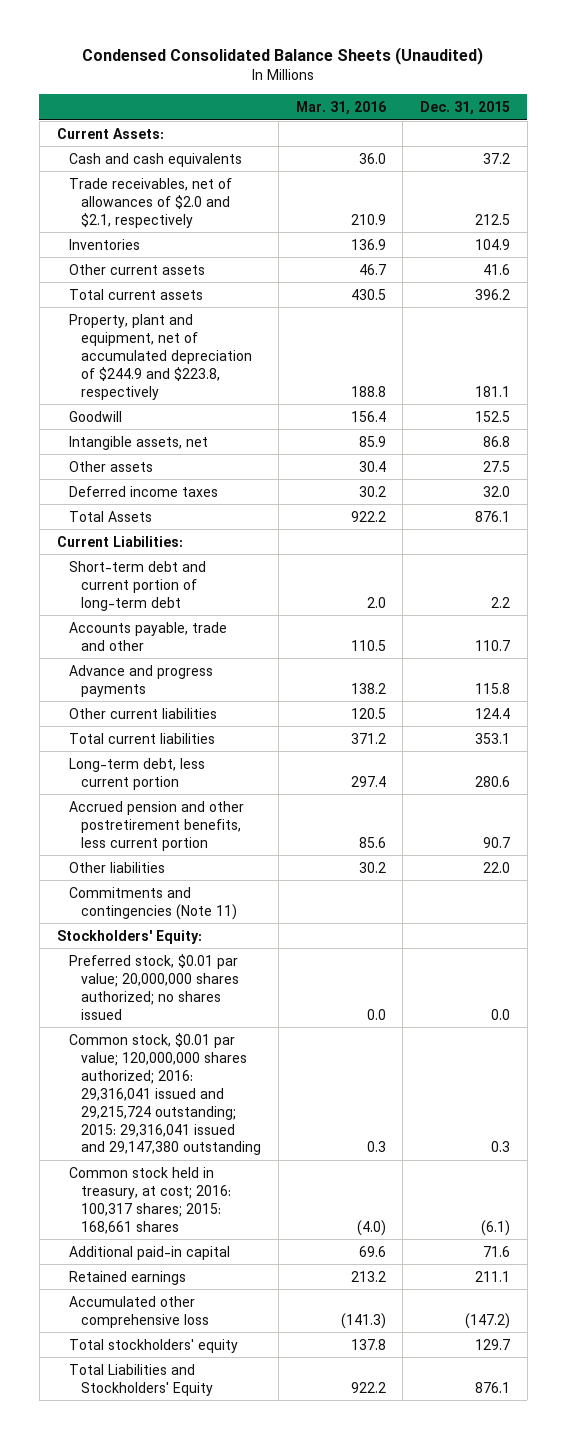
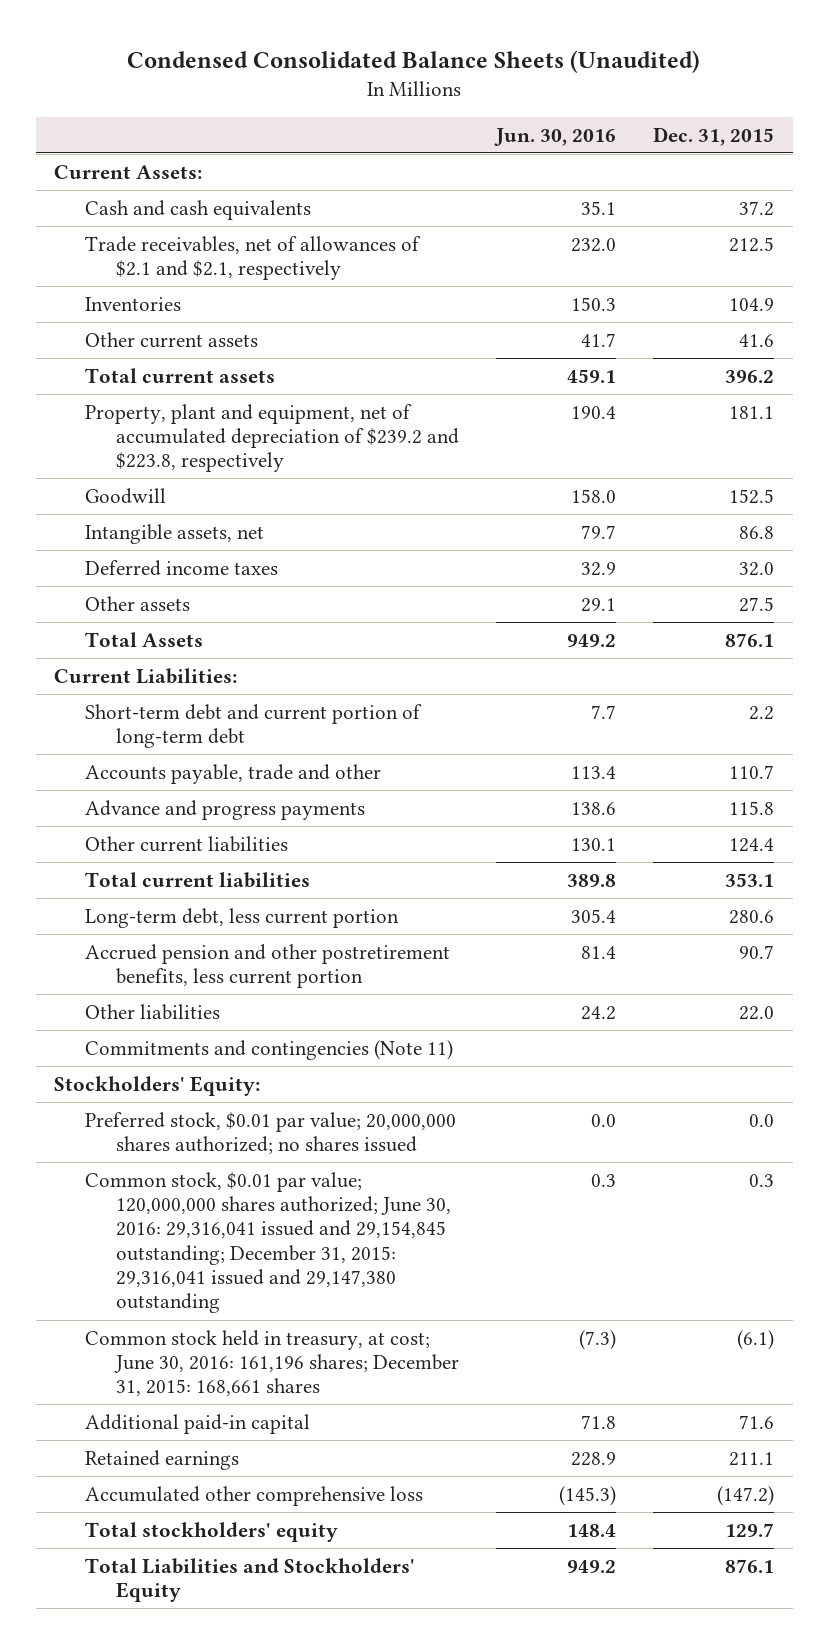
- | Mar. 31, 2016 | Dec. 31, 2015
+ | Jun. 30, 2016 | Dec. 31, 2015
- Trade receivables, net of allowances of $2.0 and $2.1, respectively | 210.9 | 212.5
+ Trade receivables, net of allowances of $2.1 and $2.1, respectively | 232.0 | 212.5
- Property, plant and equipment, net of accumulated depreciation of $244.9 and $223.8, respectively | 188.8 | 181.1
+ Property, plant and equipment, net of accumulated depreciation of $239.2 and $223.8, respectively | 190.4 | 181.1
moved down: Other assets | 29.1 | 27.5
- Common stock, $0.01 par value; 120,000,000 shares authorized; 2016: 29,316,041 issued and 29,215,724 outstanding; 2015: 29,316,041 issued and 29,147,380 outstanding | 0.3 | 0.3
- Common stock held in treasury, at cost; 2016: 100,317 shares; 2015: 168,661 shares | (4.0) | (6.1)
+ Common stock, $0.01 par value; 120,000,000 shares authorized; June 30, 2016: 29,316,041 issued and 29,154,845 outstanding; December 31, 2015: 29,316,041 issued and 29,147,380 outstanding | 0.3 | 0.3
+ Common stock held in treasury, at cost; June 30, 2016: 161,196 shares; December 31, 2015: 168,661 shares | (7.3) | (6.1)

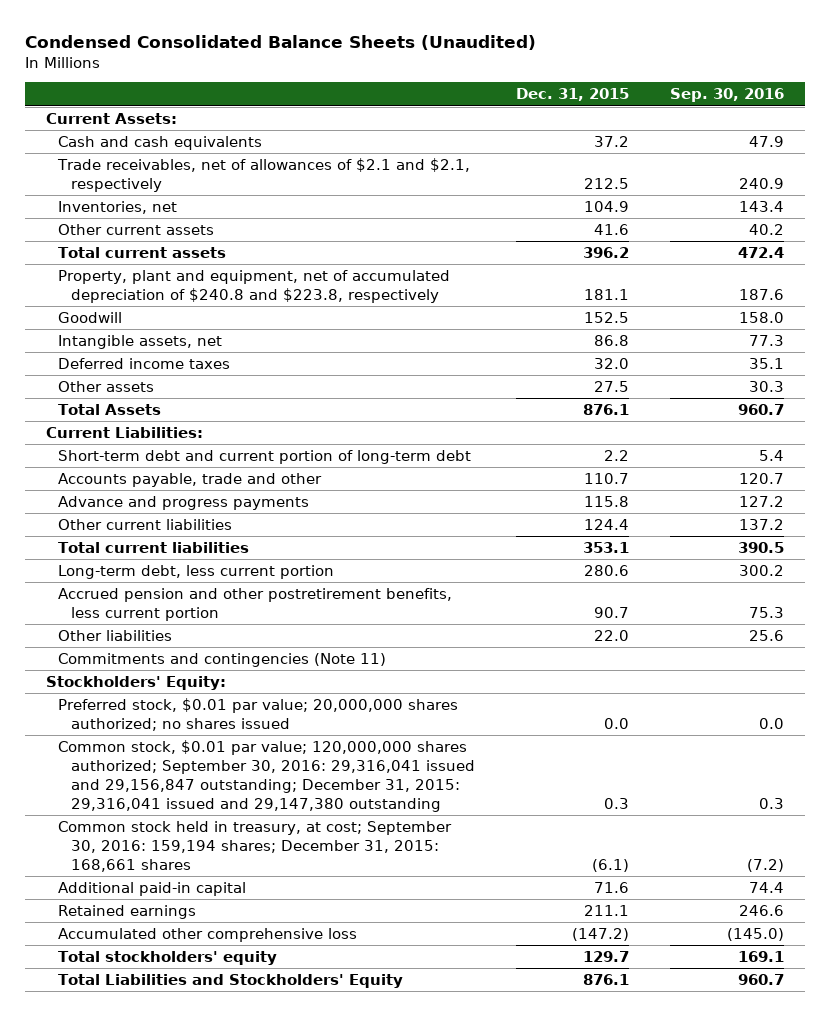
- | Jun. 30, 2016 | Dec. 31, 2015
+ | Dec. 31, 2015 | Sep. 30, 2016
- Inventories | 150.3 | 104.9
+ Inventories, net | 104.9 | 143.4
- Property, plant and equipment, net of accumulated depreciation of $239.2 and $223.8, respectively | 190.4 | 181.1
+ Property, plant and equipment, net of accumulated depreciation of $240.8 and $223.8, respectively | 181.1 | 187.6
- Common stock, $0.01 par value; 120,000,000 shares authorized; June 30, 2016: 29,316,041 issued and 29,154,845 outstanding; December 31, 2015: 29,316,041 issued and 29,147,380 outstanding | 0.3 | 0.3
- Common stock held in treasury, at cost; June 30, 2016: 161,196 shares; December 31, 2015: 168,661 shares | (7.3) | (6.1)
+ Common stock, $0.01 par value; 120,000,000 shares authorized; September 30, 2016: 29,316,041 issued and 29,156,847 outstanding; December 31, 2015: 29,316,041 issued and 29,147,380 outstanding | 0.3 | 0.3
+ Common stock held in treasury, at cost; September 30, 2016: 159,194 shares; December 31, 2015: 168,661 shares | (6.1) | (7.2)

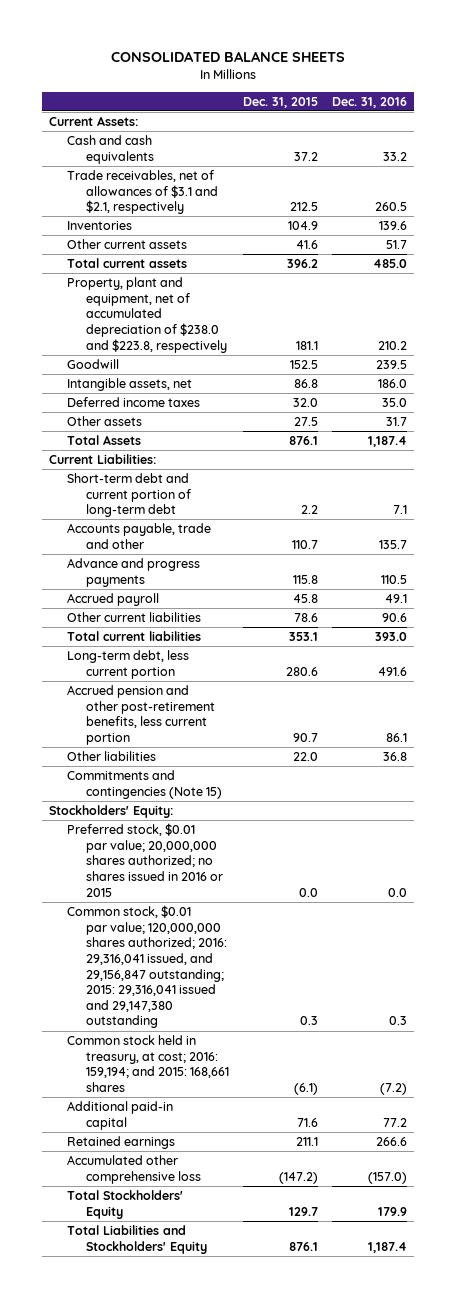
- Condensed Consolidated Balance Sheets (Unaudited)
+ CONSOLIDATED BALANCE SHEETS
- | Dec. 31, 2015 | Sep. 30, 2016
+ | Dec. 31, 2015 | Dec. 31, 2016
- Trade receivables, net of allowances of $2.1 and $2.1, respectively | 212.5 | 240.9
- Inventories, net | 104.9 | 143.4
+ Trade receivables, net of allowances of $3.1 and $2.1, respectively | 212.5 | 260.5
+ Inventories | 104.9 | 139.6
- Property, plant and equipment, net of accumulated depreciation of $240.8 and $223.8, respectively | 181.1 | 187.6
+ Property, plant and equipment, net of accumulated depreciation of $238.0 and $223.8, respectively | 181.1 | 210.2
- Other current liabilities | 124.4 | 137.2
+ Accrued payroll | 45.8 | 49.1
+ Other current liabilities | 78.6 | 90.6
- Accrued pension and other postretirement benefits, less current portion | 90.7 | 75.3
+ Accrued pension and other post-retirement benefits, less current portion | 90.7 | 86.1
- Commitments and contingencies (Note 11)
+ Commitments and contingencies (Note 15)
- Preferred stock, $0.01 par value; 20,000,000 shares authorized; no shares issued | 0.0 | 0.0
- Common stock, $0.01 par value; 120,000,000 shares authorized; September 30, 2016: 29,316,041 issued and 29,156,847 outstanding; December 31, 2015: 29,316,041 issued and 29,147,380 outstanding | 0.3 | 0.3
- Common stock held in treasury, at cost; September 30, 2016: 159,194 shares; December 31, 2015: 168,661 shares | (6.1) | (7.2)
+ Preferred stock, $0.01 par value; 20,000,000 shares authorized; no shares issued in 2016 or 2015 | 0.0 | 0.0
+ Common stock, $0.01 par value; 120,000,000 shares authorized; 2016: 29,316,041 issued, and 29,156,847 outstanding; 2015: 29,316,041 issued and 29,147,380 outstanding | 0.3 | 0.3
+ Common stock held in treasury, at cost; 2016: 159,194; and 2015: 168,661 shares | (6.1) | (7.2)
- Total stockholders' equity | 129.7 | 169.1
+ Total Stockholders' Equity | 129.7 | 179.9

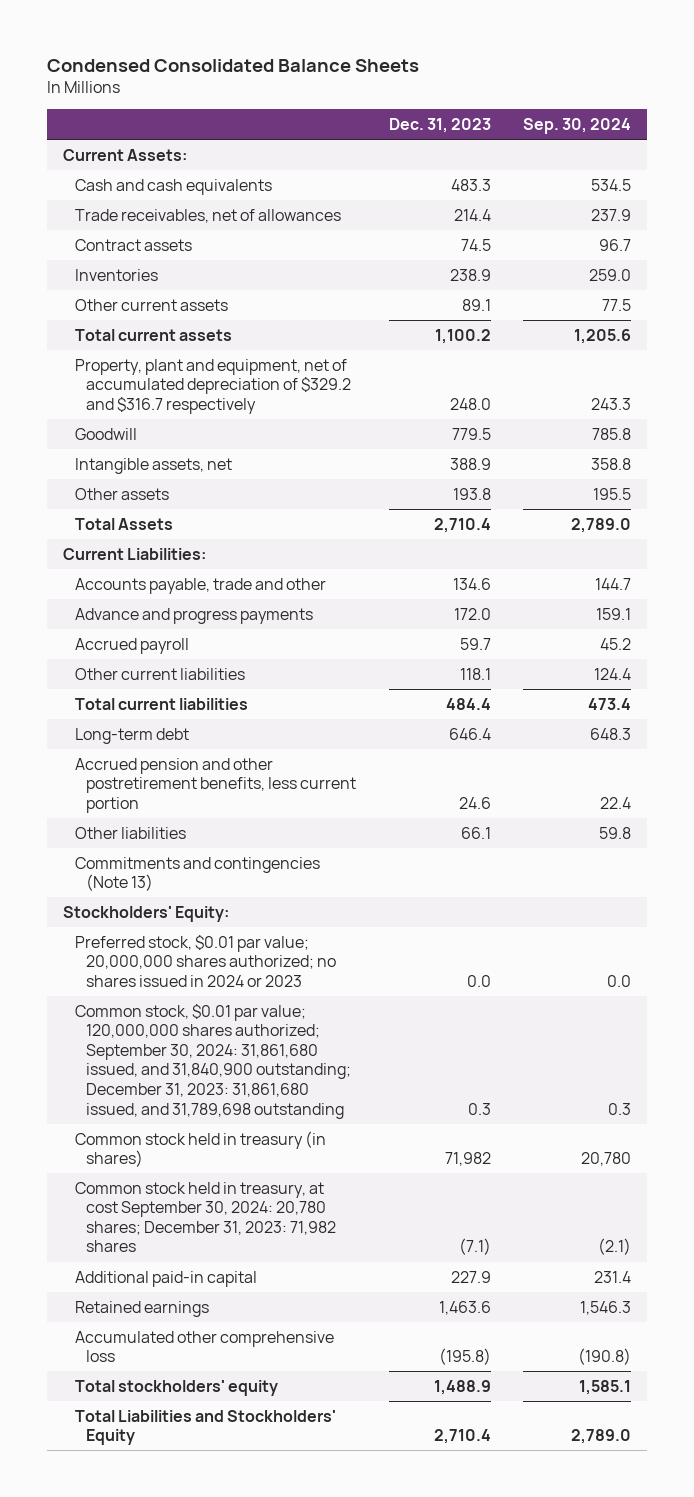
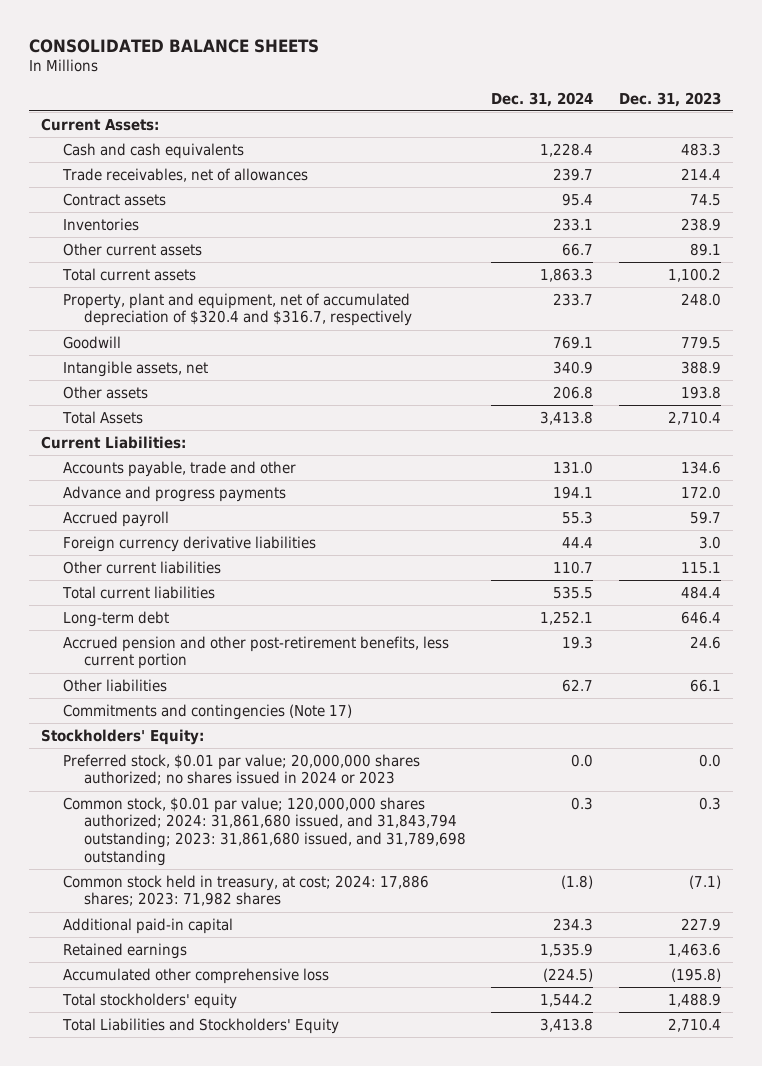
- Condensed Consolidated Balance Sheets
+ CONSOLIDATED BALANCE SHEETS
- | Dec. 31, 2023 | Sep. 30, 2024
+ | Dec. 31, 2024 | Dec. 31, 2023
- Property, plant and equipment, net of accumulated depreciation of $329.2 and $316.7 respectively | 248.0 | 243.3
+ Property, plant and equipment, net of accumulated depreciation of $320.4 and $316.7, respectively | 233.7 | 248.0
- Other current liabilities | 118.1 | 124.4
+ Foreign currency derivative liabilities | 44.4 | 3.0
+ Other current liabilities | 110.7 | 115.1
- Accrued pension and other postretirement benefits, less current portion | 24.6 | 22.4
+ Accrued pension and other post-retirement benefits, less current portion | 19.3 | 24.6
- Commitments and contingencies (Note 13)
+ Commitments and contingencies (Note 17)
- Common stock, $0.01 par value; 120,000,000 shares authorized; September 30, 2024: 31,861,680 issued, and 31,840,900 outstanding; December 31, 2023: 31,861,680 issued, and 31,789,698 outstanding | 0.3 | 0.3
- Common stock held in treasury (in shares) | 71,982 | 20,780
- Common stock held in treasury, at cost September 30, 2024: 20,780 shares; December 31, 2023: 71,982 shares | (7.1) | (2.1)
+ Common stock, $0.01 par value; 120,000,000 shares authorized; 2024: 31,861,680 issued, and 31,843,794 outstanding; 2023: 31,861,680 issued, and 31,789,698 outstanding | 0.3 | 0.3
+ Common stock held in treasury, at cost; 2024: 17,886 shares; 2023: 71,982 shares | (1.8) | (7.1)

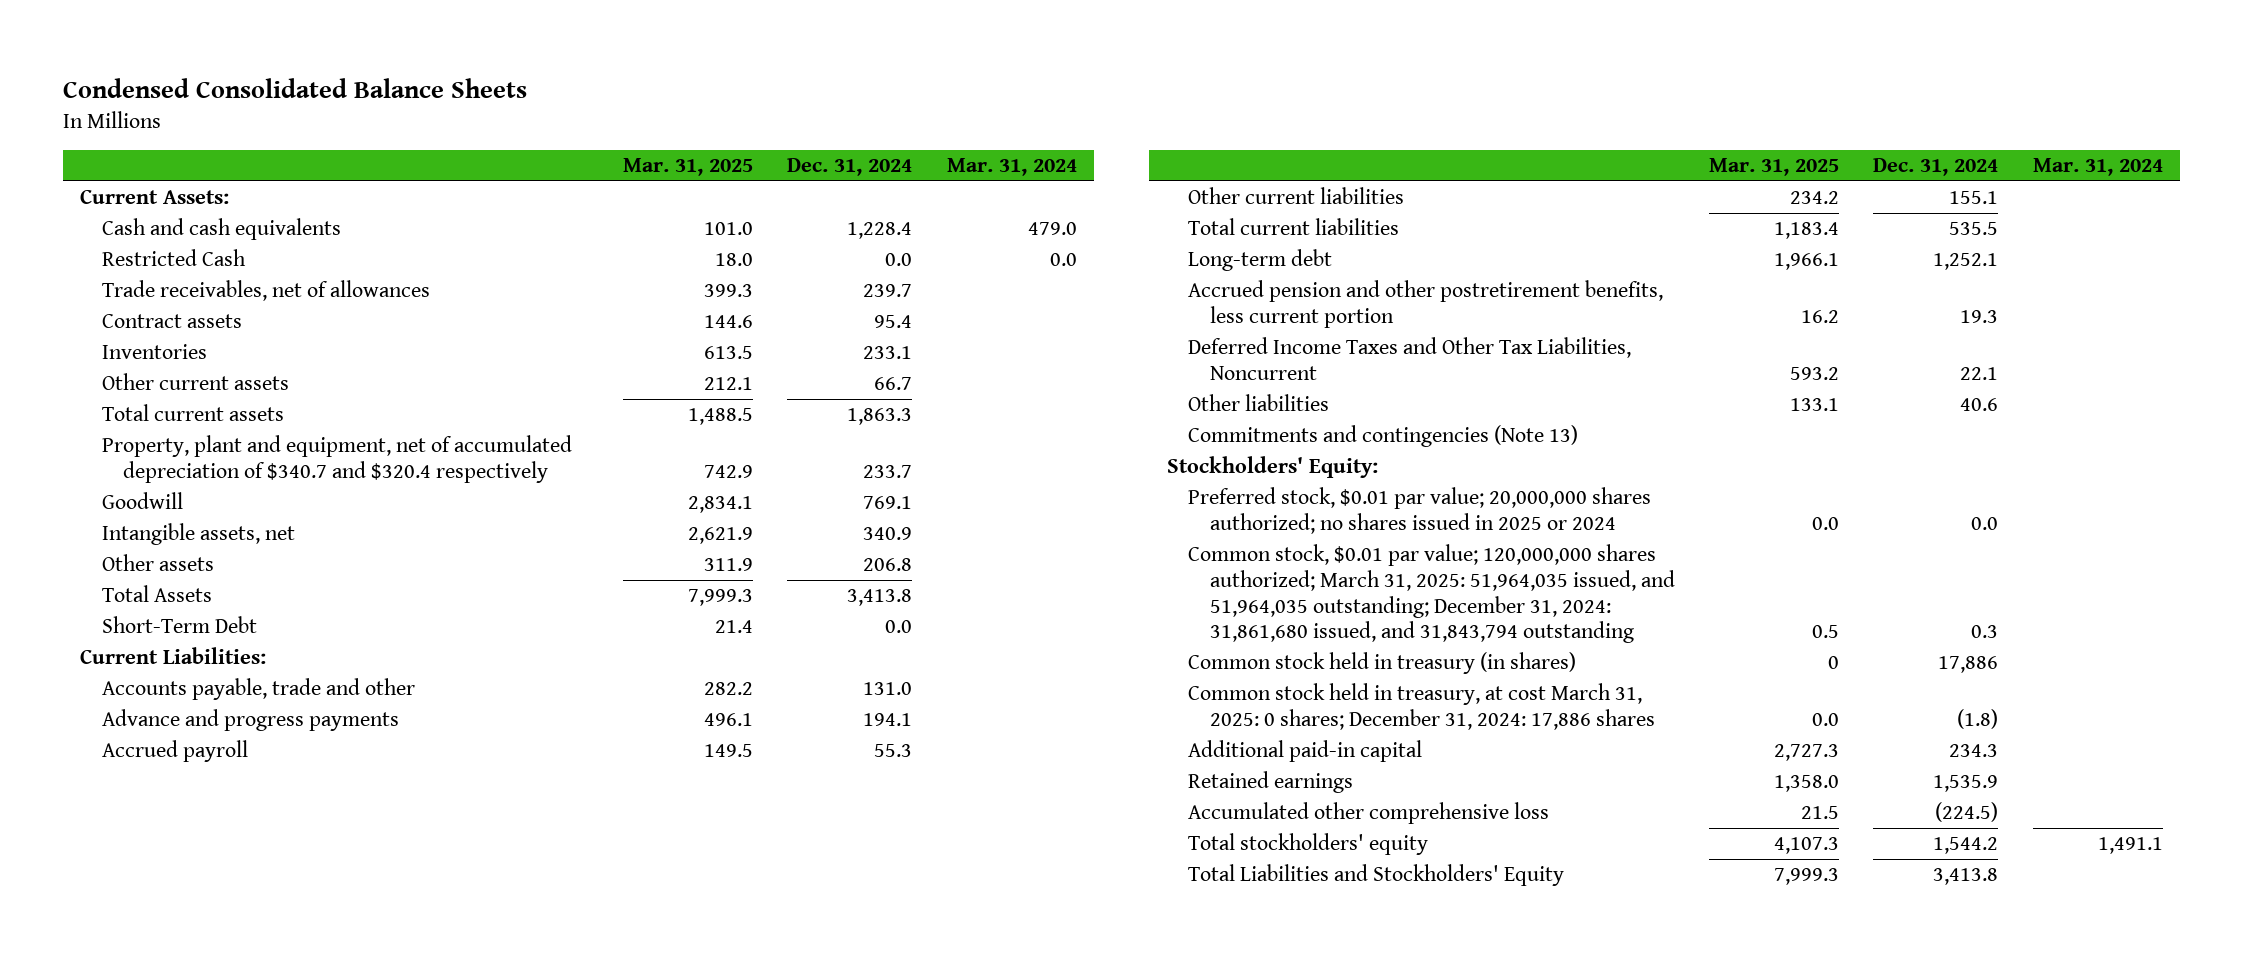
- CONSOLIDATED BALANCE SHEETS
+ Condensed Consolidated Balance Sheets
- | Dec. 31, 2024 | Dec. 31, 2023
+ | Mar. 31, 2025 | Dec. 31, 2024 | Mar. 31, 2024
+ Restricted Cash | 18.0 | 0.0 | 0.0
- Property, plant and equipment, net of accumulated depreciation of $320.4 and $316.7, respectively | 233.7 | 248.0
+ Property, plant and equipment, net of accumulated depreciation of $340.7 and $320.4 respectively | 742.9 | 233.7 |
+ Short-Term Debt | 21.4 | 0.0 |
- Foreign currency derivative liabilities | 44.4 | 3.0
- Other current liabilities | 110.7 | 115.1
+ Other current liabilities | 234.2 | 155.1 |
- Accrued pension and other post-retirement benefits, less current portion | 19.3 | 24.6
- Other liabilities | 62.7 | 66.1
- Commitments and contingencies (Note 17)
+ Accrued pension and other postretirement benefits, less current portion | 16.2 | 19.3 |
+ Deferred Income Taxes and Other Tax Liabilities, Noncurrent | 593.2 | 22.1 |
+ Other liabilities | 133.1 | 40.6 |
+ Commitments and contingencies (Note 13)
- Preferred stock, $0.01 par value; 20,000,000 shares authorized; no shares issued in 2024 or 2023 | 0.0 | 0.0
- Common stock, $0.01 par value; 120,000,000 shares authorized; 2024: 31,861,680 issued, and 31,843,794 outstanding; 2023: 31,861,680 issued, and 31,789,698 outstanding | 0.3 | 0.3
- Common stock held in treasury, at cost; 2024: 17,886 shares; 2023: 71,982 shares | (1.8) | (7.1)
+ Preferred stock, $0.01 par value; 20,000,000 shares authorized; no shares issued in 2025 or 2024 | 0.0 | 0.0 |
+ Common stock, $0.01 par value; 120,000,000 shares authorized; March 31, 2025: 51,964,035 issued, and 51,964,035 outstanding; December 31, 2024: 31,861,680 issued, and 31,843,794 outstanding | 0.5 | 0.3 |
+ Common stock held in treasury (in shares) | 0 | 17,886 |
+ Common stock held in treasury, at cost March 31, 2025: 0 shares; December 31, 2024: 17,886 shares | 0.0 | (1.8) |

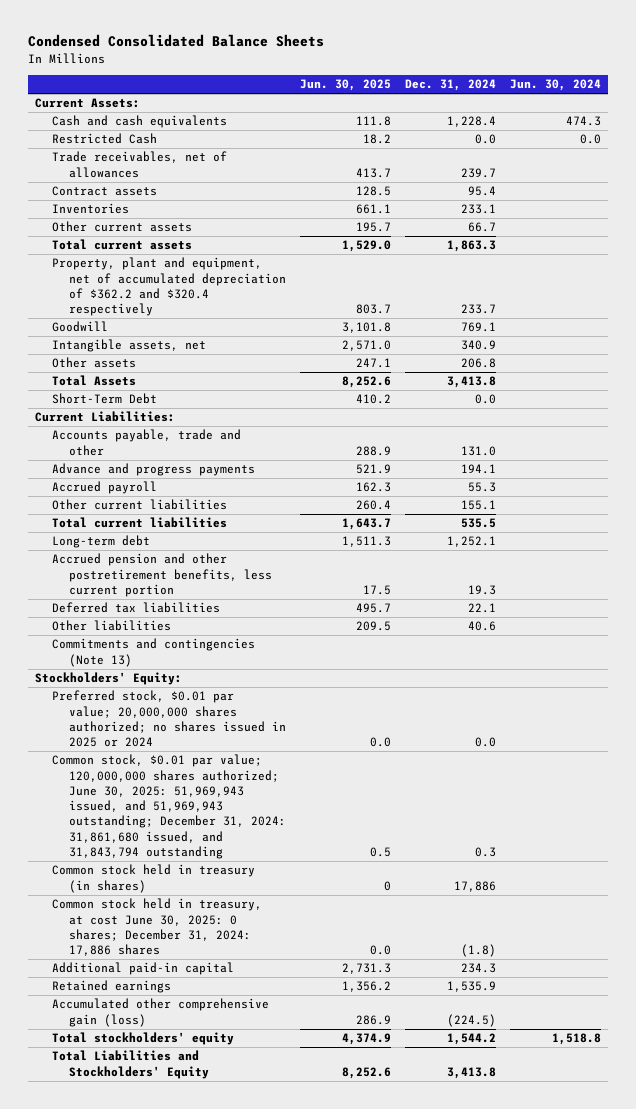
- | Mar. 31, 2025 | Dec. 31, 2024 | Mar. 31, 2024
+ | Jun. 30, 2025 | Dec. 31, 2024 | Jun. 30, 2024
- Property, plant and equipment, net of accumulated depreciation of $340.7 and $320.4 respectively | 742.9 | 233.7 |
+ Property, plant and equipment, net of accumulated depreciation of $362.2 and $320.4 respectively | 803.7 | 233.7 |
- Deferred Income Taxes and Other Tax Liabilities, Noncurrent | 593.2 | 22.1 |
+ Deferred tax liabilities | 495.7 | 22.1 |
- Common stock, $0.01 par value; 120,000,000 shares authorized; March 31, 2025: 51,964,035 issued, and 51,964,035 outstanding; December 31, 2024: 31,861,680 issued, and 31,843,794 outstanding | 0.5 | 0.3 |
+ Common stock, $0.01 par value; 120,000,000 shares authorized; June 30, 2025: 51,969,943 issued, and 51,969,943 outstanding; December 31, 2024: 31,861,680 issued, and 31,843,794 outstanding | 0.5 | 0.3 |
- Common stock held in treasury, at cost March 31, 2025: 0 shares; December 31, 2024: 17,886 shares | 0.0 | (1.8) |
+ Common stock held in treasury, at cost June 30, 2025: 0 shares; December 31, 2024: 17,886 shares | 0.0 | (1.8) |
- Accumulated other comprehensive loss | 21.5 | (224.5) |
+ Accumulated other comprehensive gain (loss) | 286.9 | (224.5) |

